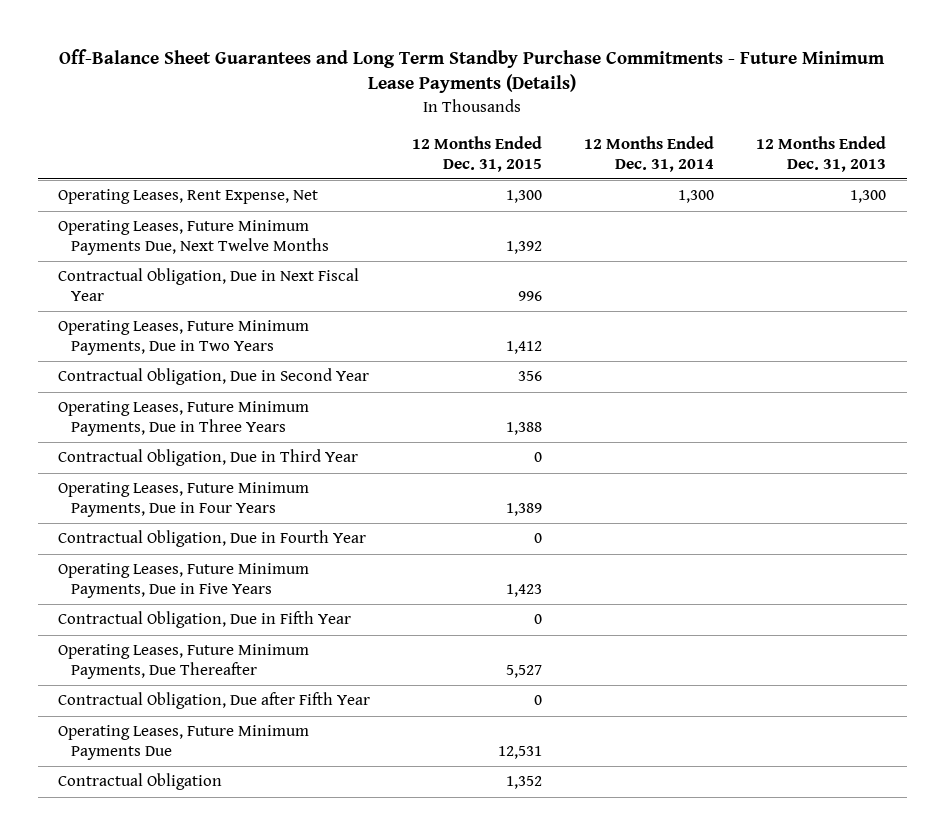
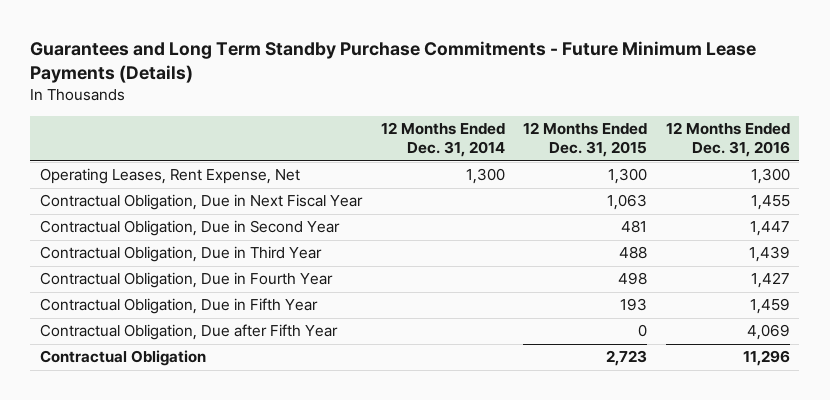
- Off-Balance Sheet Guarantees and Long Term Standby Purchase Commitments - Future Minimum Lease Payments (Details)
+ Guarantees and Long Term Standby Purchase Commitments - Future Minimum Lease Payments (Details)
- | 12 Months Ended Dec. 31, 2015 | 12 Months Ended Dec. 31, 2014 | 12 Months Ended Dec. 31, 2013
+ | 12 Months Ended Dec. 31, 2014 | 12 Months Ended Dec. 31, 2015 | 12 Months Ended Dec. 31, 2016
- Operating Leases, Future Minimum Payments Due, Next Twelve Months | 1,392 | |
- Contractual Obligation, Due in Next Fiscal Year | 996 | |
- Operating Leases, Future Minimum Payments, Due in Two Years | 1,412 | |
- Contractual Obligation, Due in Second Year | 356 | |
- Operating Leases, Future Minimum Payments, Due in Three Years | 1,388 | |
- Contractual Obligation, Due in Third Year | 0 | |
- Operating Leases, Future Minimum Payments, Due in Four Years | 1,389 | |
- Contractual Obligation, Due in Fourth Year | 0 | |
- Operating Leases, Future Minimum Payments, Due in Five Years | 1,423 | |
- Contractual Obligation, Due in Fifth Year | 0 | |
- Operating Leases, Future Minimum Payments, Due Thereafter | 5,527 | |
+ Contractual Obligation, Due in Next Fiscal Year | | 1,063 | 1,455
+ Contractual Obligation, Due in Second Year | | 481 | 1,447
+ Contractual Obligation, Due in Third Year | | 488 | 1,439
+ Contractual Obligation, Due in Fourth Year | | 498 | 1,427
+ Contractual Obligation, Due in Fifth Year | | 193 | 1,459
- Operating Leases, Future Minimum Payments Due | 12,531 | |
- Contractual Obligation | 1,352 | |
+ Contractual Obligation | | 2,723 | 11,296

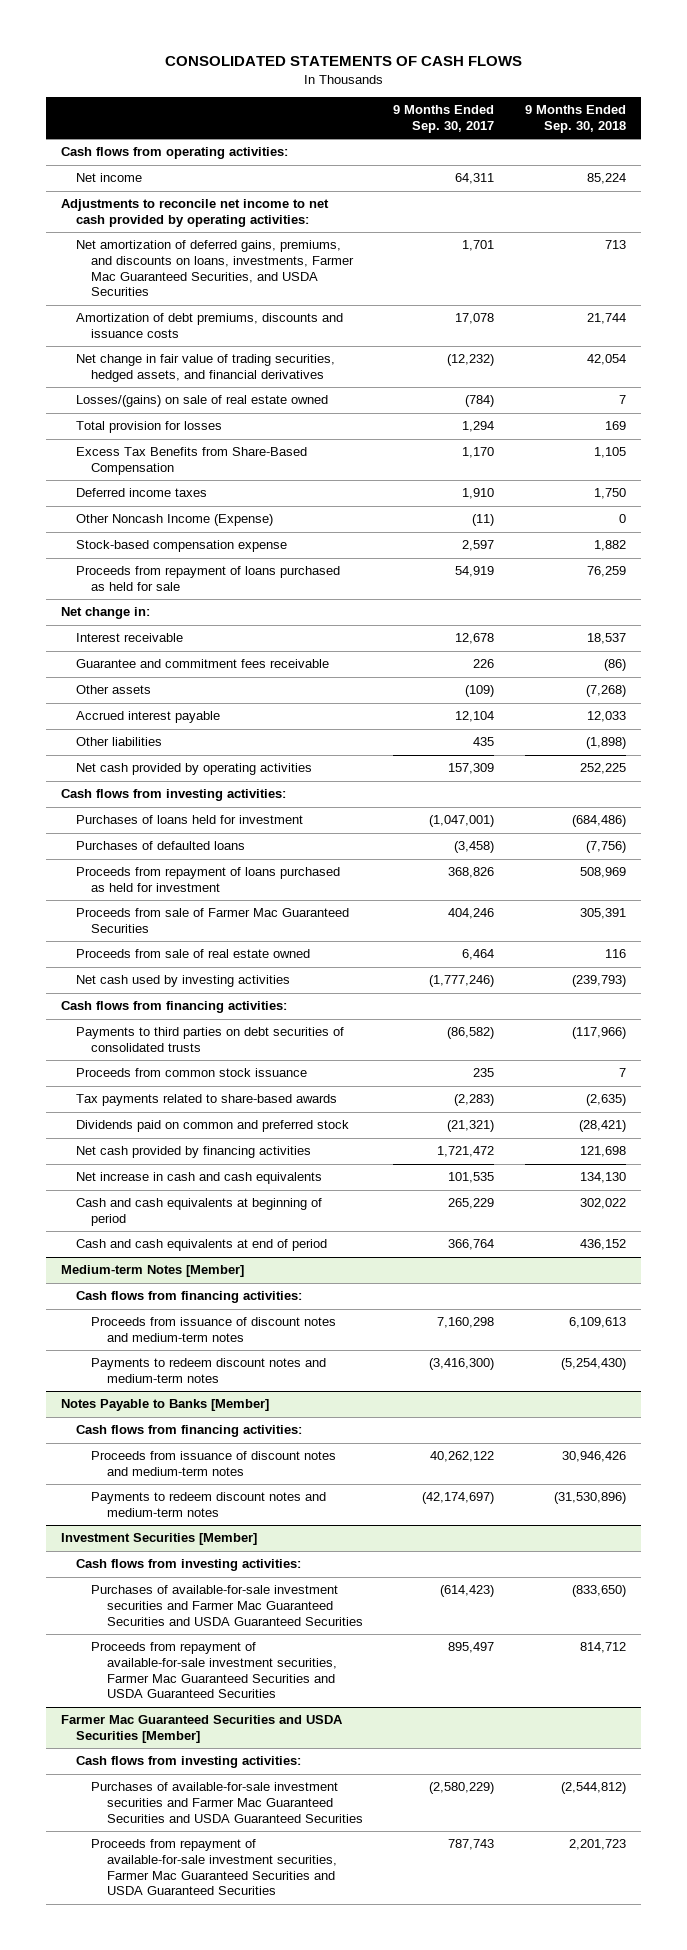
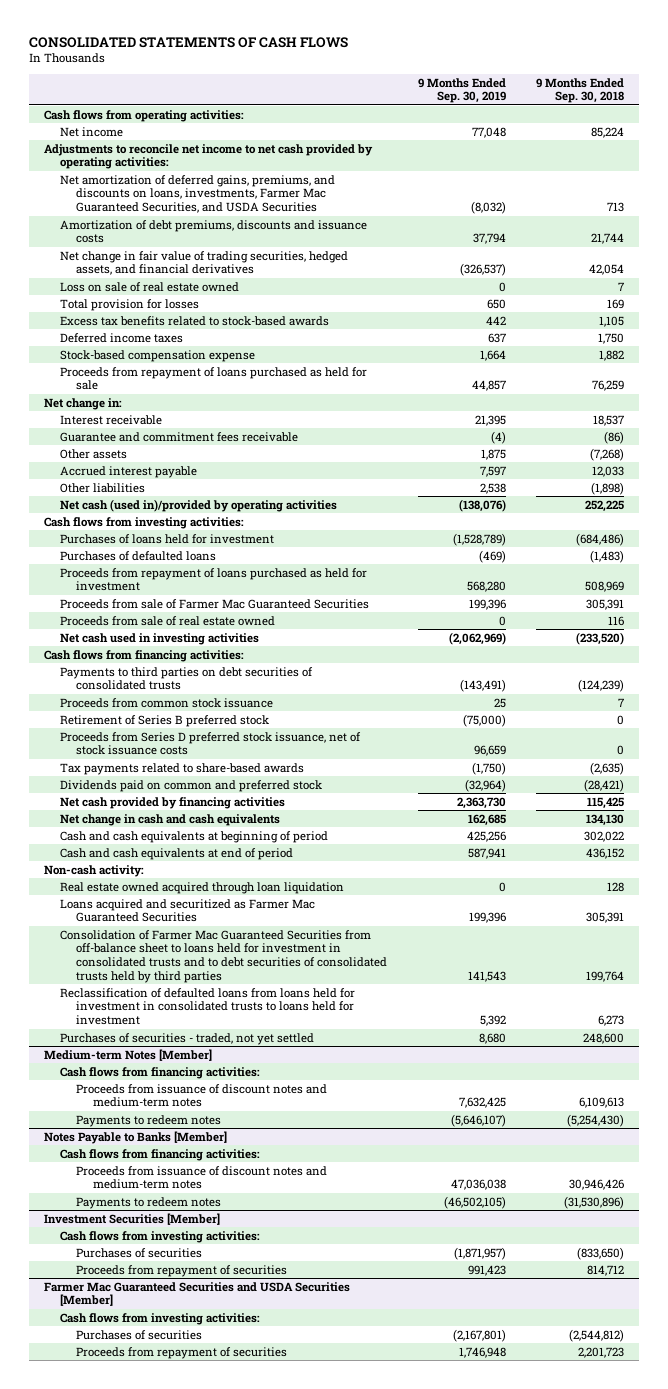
- | 9 Months Ended Sep. 30, 2017 | 9 Months Ended Sep. 30, 2018
+ | 9 Months Ended Sep. 30, 2019 | 9 Months Ended Sep. 30, 2018
- Losses/(gains) on sale of real estate owned | (784) | 7
+ Loss on sale of real estate owned | 0 | 7
- Excess Tax Benefits from Share-Based Compensation | 1,170 | 1,105
+ Excess tax benefits related to stock-based awards | 442 | 1,105
- Other Noncash Income (Expense) | (11) | 0
- Net cash provided by operating activities | 157,309 | 252,225
+ Net cash (used in)/provided by operating activities | (138,076) | 252,225
- Purchases of defaulted loans | (3,458) | (7,756)
+ Purchases of defaulted loans | (469) | (1,483)
- Net cash used by investing activities | (1,777,246) | (239,793)
+ Net cash used in investing activities | (2,062,969) | (233,520)
- Payments to third parties on debt securities of consolidated trusts | (86,582) | (117,966)
+ Payments to third parties on debt securities of consolidated trusts | (143,491) | (124,239)
+ Retirement of Series B preferred stock | (75,000) | 0
+ Proceeds from Series D preferred stock issuance, net of stock issuance costs | 96,659 | 0
- Net cash provided by financing activities | 1,721,472 | 121,698
- Net increase in cash and cash equivalents | 101,535 | 134,130
+ Net cash provided by financing activities | 2,363,730 | 115,425
+ Net change in cash and cash equivalents | 162,685 | 134,130
+ Non-cash activity:
+ Real estate owned acquired through loan liquidation | 0 | 128
+ Loans acquired and securitized as Farmer Mac Guaranteed Securities | 199,396 | 305,391
+ Consolidation of Farmer Mac Guaranteed Securities from off-balance sheet to loans held for investment in consolidated trusts and to debt securities of consolidated trusts held by third parties | 141,543 | 199,764
+ Reclassification of defaulted loans from loans held for investment in consolidated trusts to loans held for investment | 5,392 | 6,273
+ Purchases of securities - traded, not yet settled | 8,680 | 248,600
@ Medium-term Notes [Member]
- Payments to redeem discount notes and medium-term notes | (3,416,300) | (5,254,430)
+ Payments to redeem notes | (5,646,107) | (5,254,430)
@ Notes Payable to Banks [Member]
- Payments to redeem discount notes and medium-term notes | (42,174,697) | (31,530,896)
+ Payments to redeem notes | (46,502,105) | (31,530,896)
@ Investment Securities [Member]
- Purchases of available-for-sale investment securities and Farmer Mac Guaranteed Securities and USDA Guaranteed Securities | (614,423) | (833,650)
- Proceeds from repayment of available-for-sale investment securities, Farmer Mac Guaranteed Securities and USDA Guaranteed Securities | 895,497 | 814,712
+ Purchases of securities | (1,871,957) | (833,650)
+ Proceeds from repayment of securities | 991,423 | 814,712
@ Farmer Mac Guaranteed Securities and USDA Securities [Member]
- Purchases of available-for-sale investment securities and Farmer Mac Guaranteed Securities and USDA Guaranteed Securities | (2,580,229) | (2,544,812)
- Proceeds from repayment of available-for-sale investment securities, Farmer Mac Guaranteed Securities and USDA Guaranteed Securities | 787,743 | 2,201,723
+ Purchases of securities | (2,167,801) | (2,544,812)
+ Proceeds from repayment of securities | 1,746,948 | 2,201,723

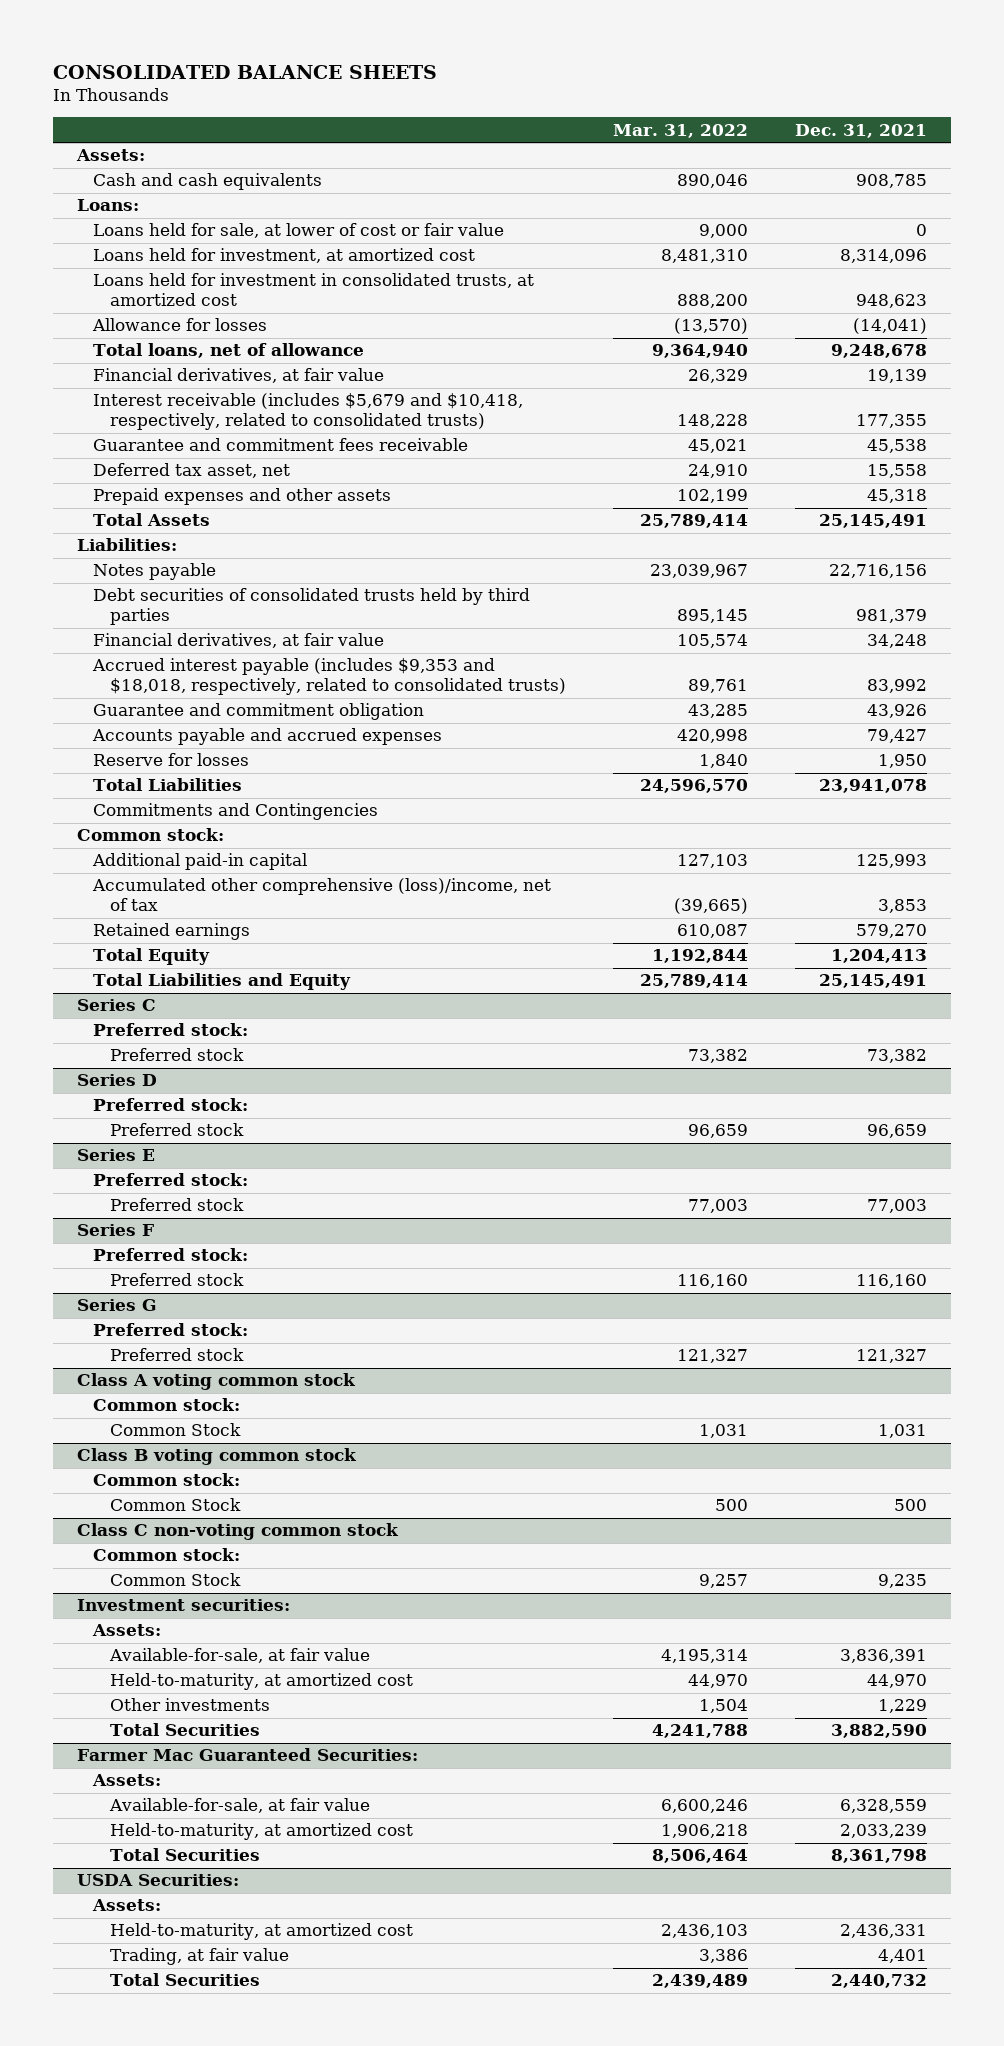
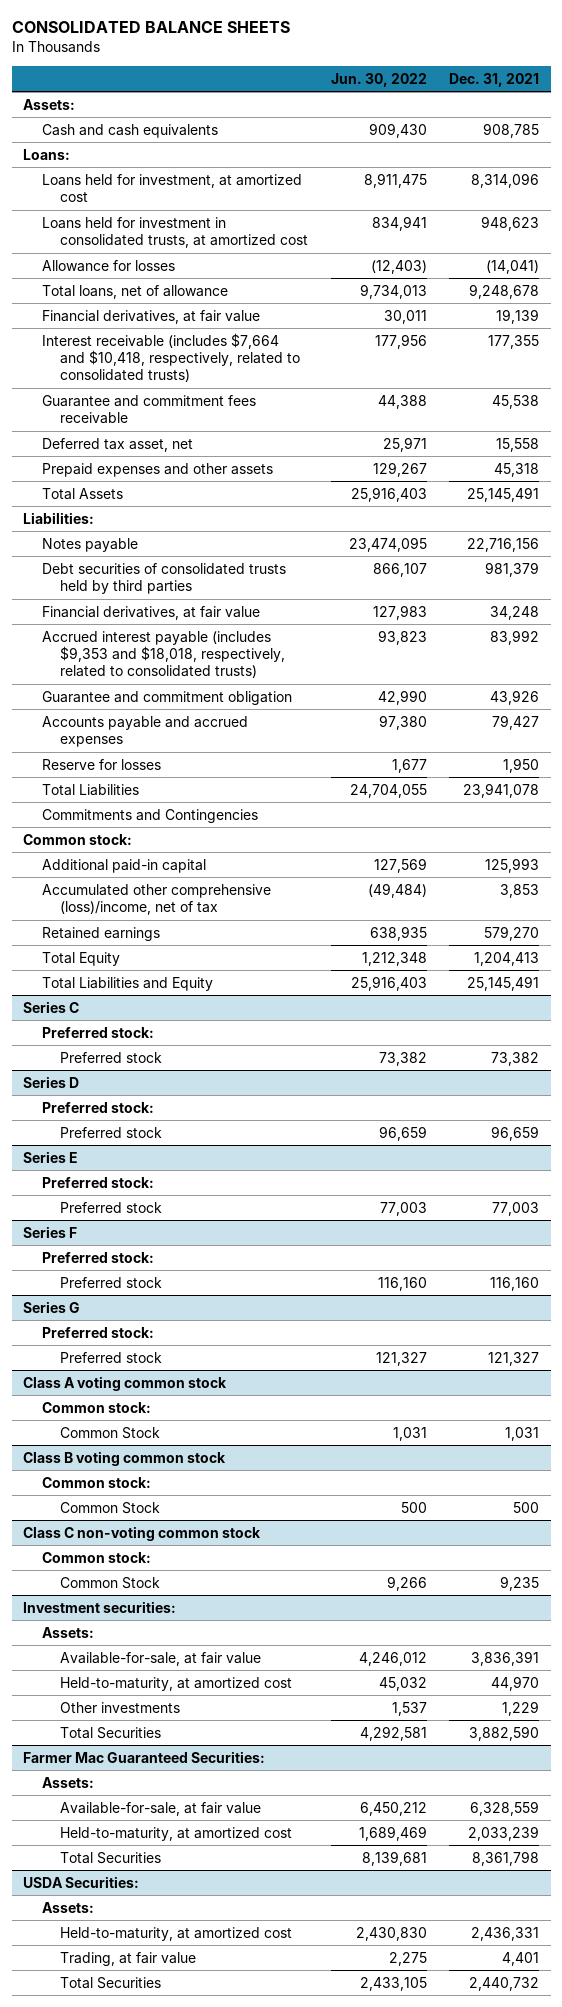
- | Mar. 31, 2022 | Dec. 31, 2021
+ | Jun. 30, 2022 | Dec. 31, 2021
- Loans held for sale, at lower of cost or fair value | 9,000 | 0
- Interest receivable (includes $5,679 and $10,418, respectively, related to consolidated trusts) | 148,228 | 177,355
+ Interest receivable (includes $7,664 and $10,418, respectively, related to consolidated trusts) | 177,956 | 177,355

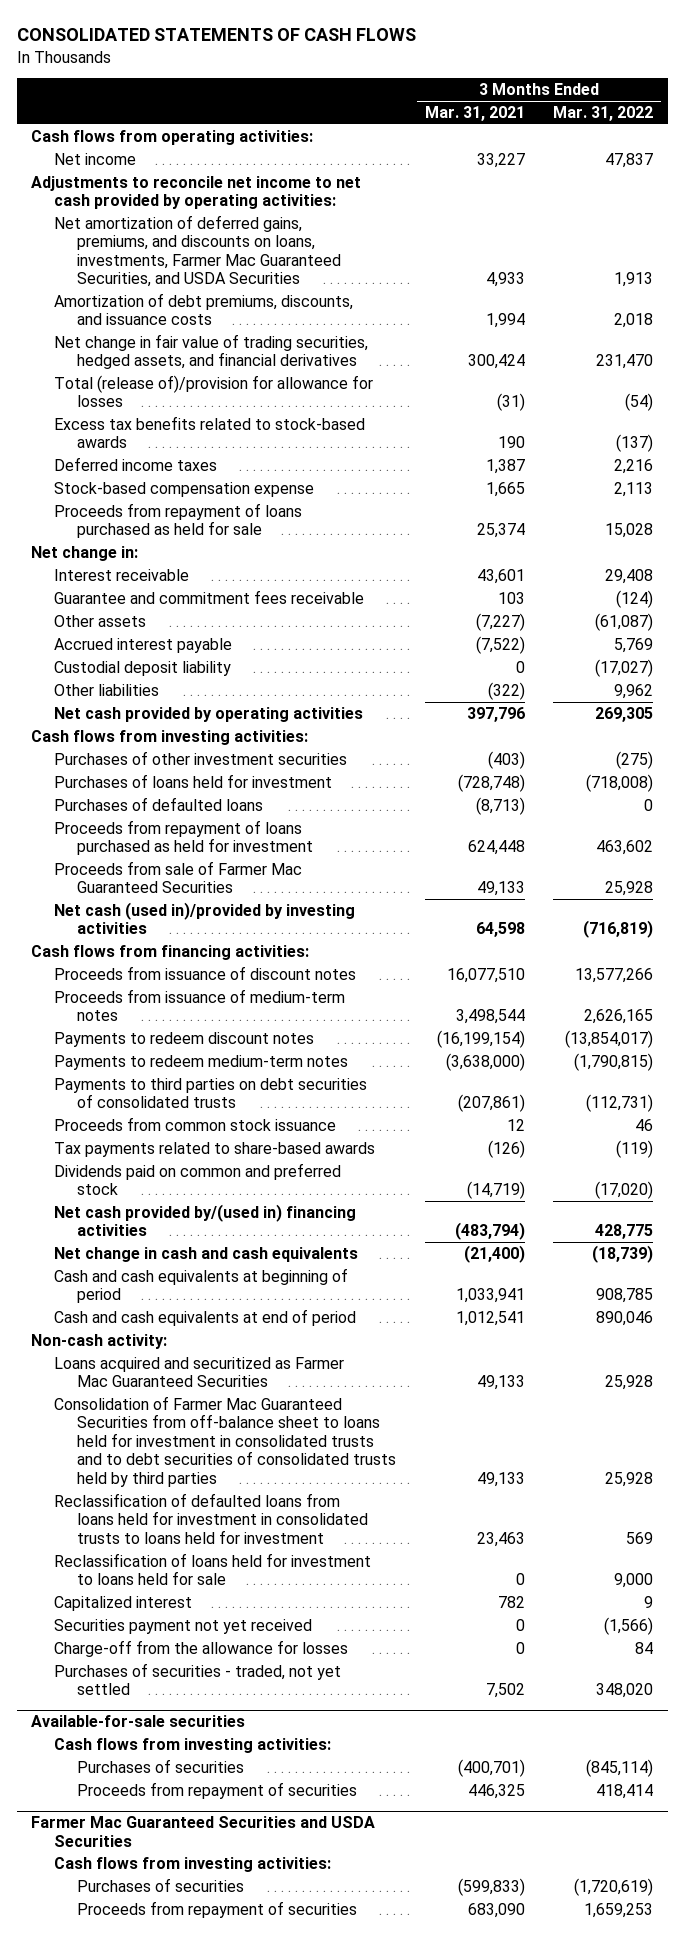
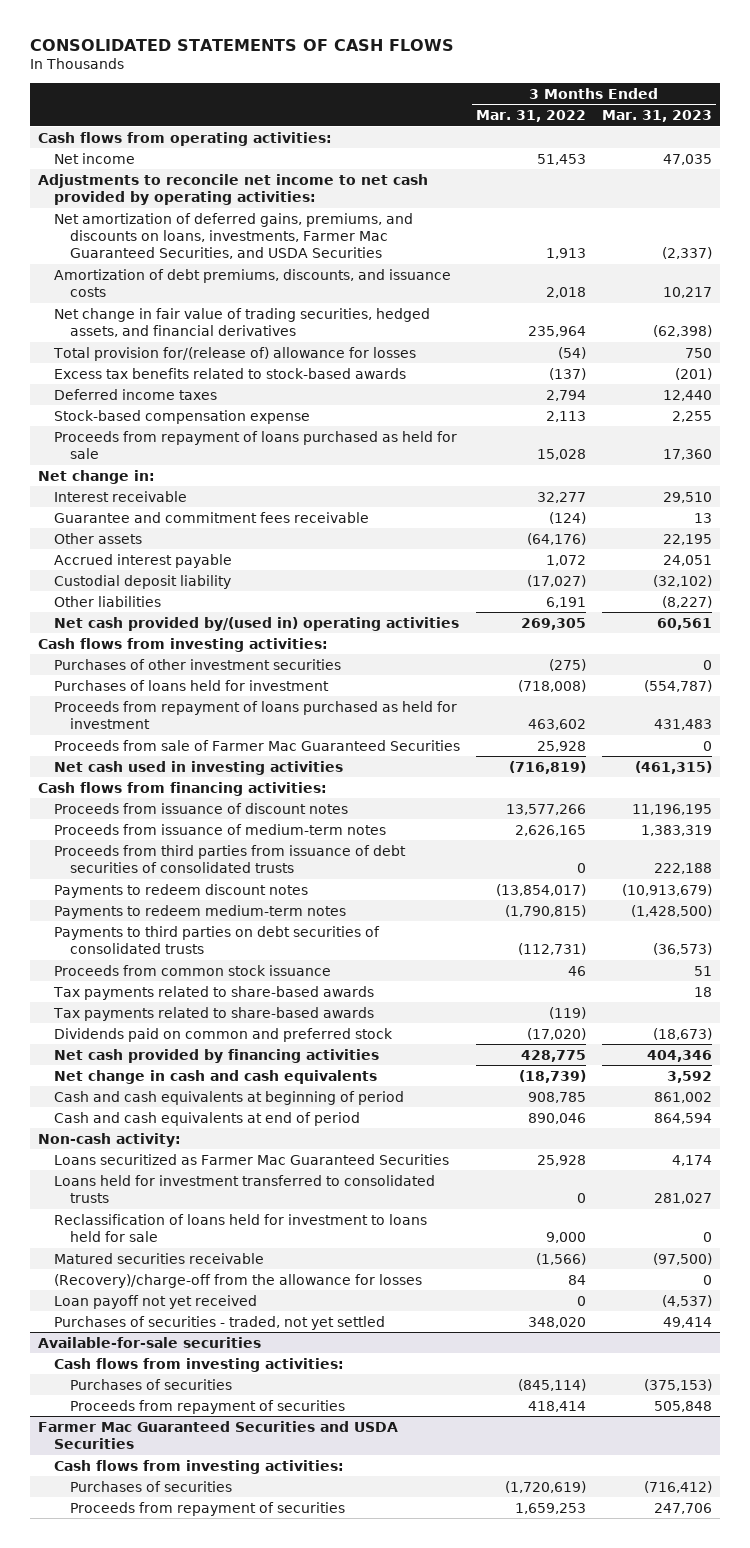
- | 3 Months Ended Mar. 31, 2021 | 3 Months Ended Mar. 31, 2022
+ | 3 Months Ended Mar. 31, 2022 | 3 Months Ended Mar. 31, 2023
- Net income | 33,227 | 47,837
+ Net income | 51,453 | 47,035
- Net change in fair value of trading securities, hedged assets, and financial derivatives | 300,424 | 231,470
- Total (release of)/provision for allowance for losses | (31) | (54)
+ Net change in fair value of trading securities, hedged assets, and financial derivatives | 235,964 | (62,398)
+ Total provision for/(release of) allowance for losses | (54) | 750
- Deferred income taxes | 1,387 | 2,216
+ Deferred income taxes | 2,794 | 12,440
- Interest receivable | 43,601 | 29,408
+ Interest receivable | 32,277 | 29,510
- Other assets | (7,227) | (61,087)
- Accrued interest payable | (7,522) | 5,769
+ Other assets | (64,176) | 22,195
+ Accrued interest payable | 1,072 | 24,051
- Other liabilities | (322) | 9,962
- Net cash provided by operating activities | 397,796 | 269,305
+ Other liabilities | 6,191 | (8,227)
+ Net cash provided by/(used in) operating activities | 269,305 | 60,561
- Purchases of defaulted loans | (8,713) | 0
- Net cash (used in)/provided by investing activities | 64,598 | (716,819)
+ Net cash used in investing activities | (716,819) | (461,315)
+ Proceeds from third parties from issuance of debt securities of consolidated trusts | 0 | 222,188
+ Tax payments related to share-based awards | | 18
- Net cash provided by/(used in) financing activities | (483,794) | 428,775
+ Net cash provided by financing activities | 428,775 | 404,346
- Loans acquired and securitized as Farmer Mac Guaranteed Securities | 49,133 | 25,928
- Consolidation of Farmer Mac Guaranteed Securities from off-balance sheet to loans held for investment in consolidated trusts and to debt securities of consolidated trusts held by third parties | 49,133 | 25,928
- Reclassification of defaulted loans from loans held for investment in consolidated trusts to loans held for investment | 23,463 | 569
+ Loans securitized as Farmer Mac Guaranteed Securities | 25,928 | 4,174
+ Loans held for investment transferred to consolidated trusts | 0 | 281,027
- Capitalized interest | 782 | 9
- Securities payment not yet received | 0 | (1,566)
- Charge-off from the allowance for losses | 0 | 84
+ Matured securities receivable | (1,566) | (97,500)
+ (Recovery)/charge-off from the allowance for losses | 84 | 0
+ Loan payoff not yet received | 0 | (4,537)

